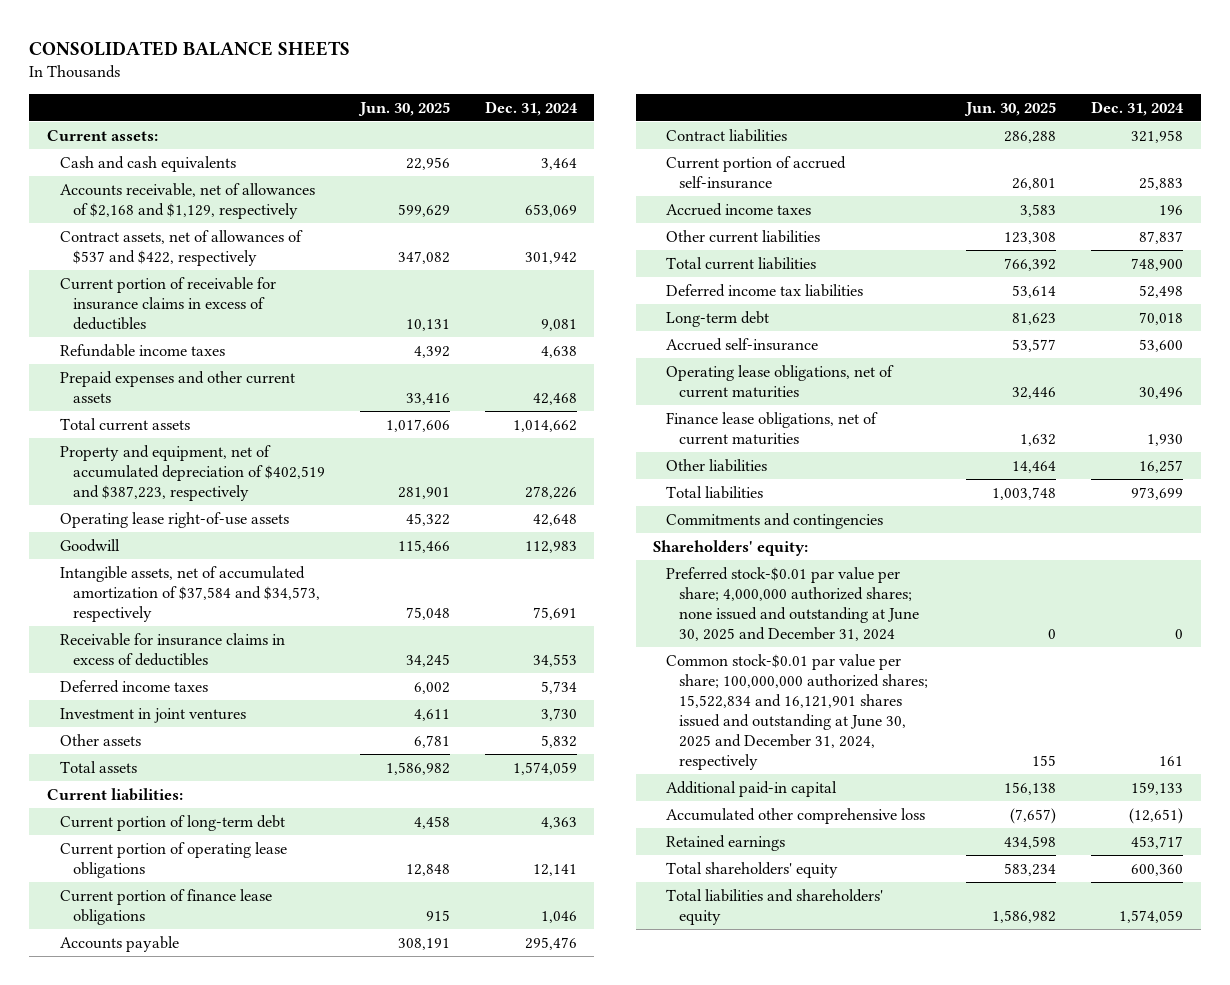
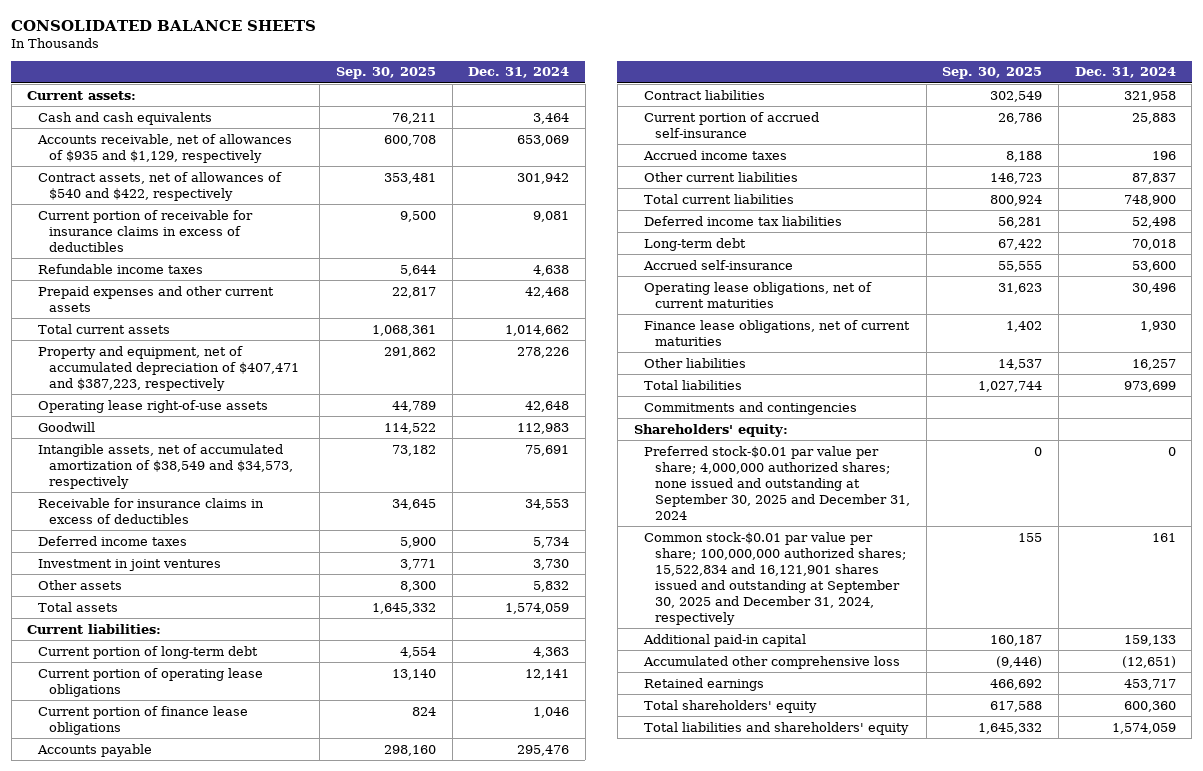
- | Jun. 30, 2025 | Dec. 31, 2024
+ | Sep. 30, 2025 | Dec. 31, 2024
- Accounts receivable, net of allowances of $2,168 and $1,129, respectively | 599,629 | 653,069
- Contract assets, net of allowances of $537 and $422, respectively | 347,082 | 301,942
+ Accounts receivable, net of allowances of $935 and $1,129, respectively | 600,708 | 653,069
+ Contract assets, net of allowances of $540 and $422, respectively | 353,481 | 301,942
- Property and equipment, net of accumulated depreciation of $402,519 and $387,223, respectively | 281,901 | 278,226
+ Property and equipment, net of accumulated depreciation of $407,471 and $387,223, respectively | 291,862 | 278,226
- Intangible assets, net of accumulated amortization of $37,584 and $34,573, respectively | 75,048 | 75,691
+ Intangible assets, net of accumulated amortization of $38,549 and $34,573, respectively | 73,182 | 75,691
- Preferred stock-$0.01 par value per share; 4,000,000 authorized shares; none issued and outstanding at June 30, 2025 and December 31, 2024 | 0 | 0
- Common stock-$0.01 par value per share; 100,000,000 authorized shares; 15,522,834 and 16,121,901 shares issued and outstanding at June 30, 2025 and December 31, 2024, respectively | 155 | 161
+ Preferred stock-$0.01 par value per share; 4,000,000 authorized shares; none issued and outstanding at September 30, 2025 and December 31, 2024 | 0 | 0
+ Common stock-$0.01 par value per share; 100,000,000 authorized shares; 15,522,834 and 16,121,901 shares issued and outstanding at September 30, 2025 and December 31, 2024, respectively | 155 | 161

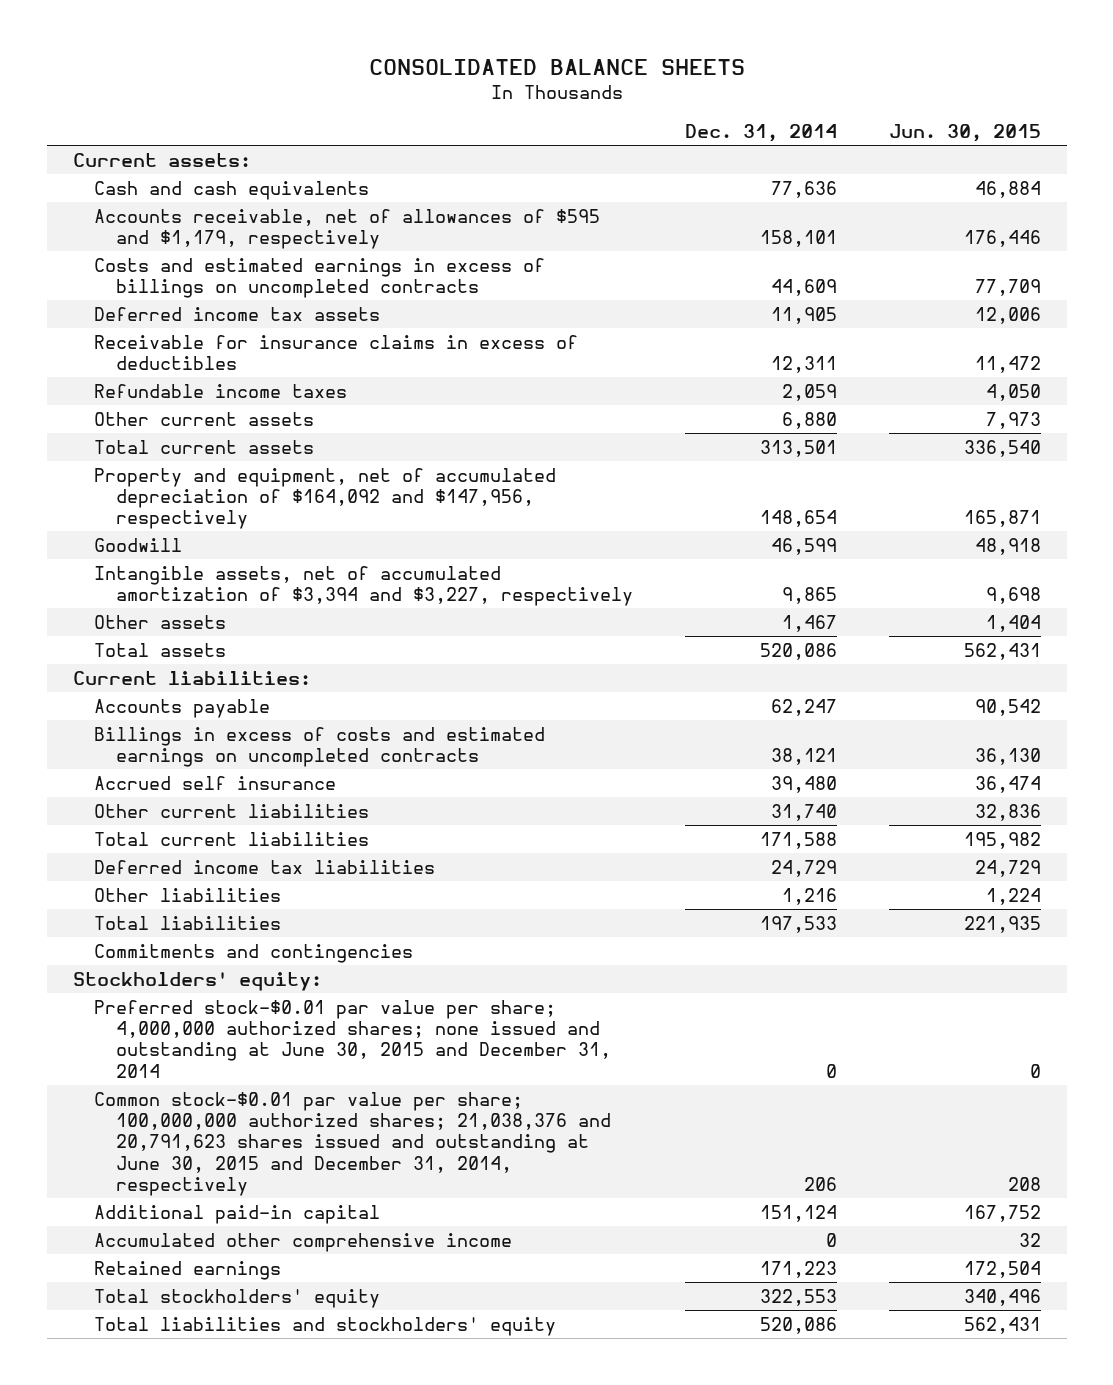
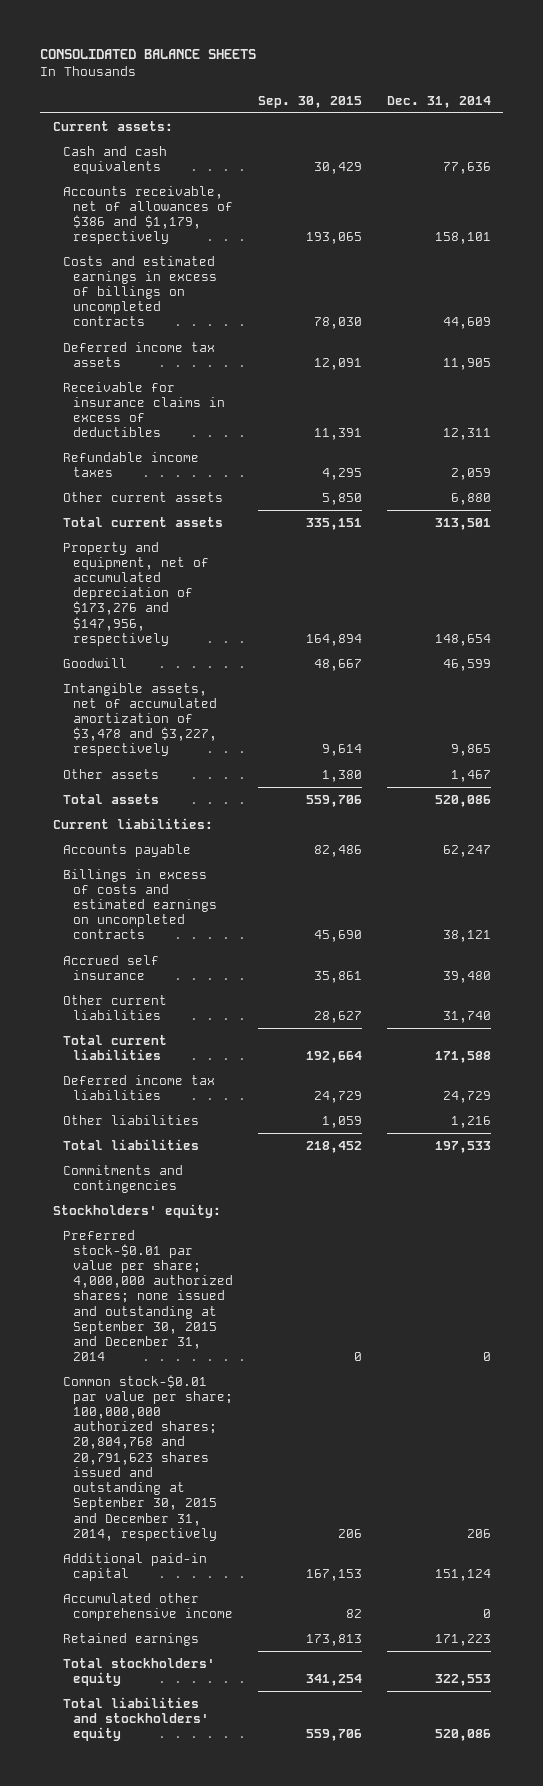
- | Dec. 31, 2014 | Jun. 30, 2015
+ | Sep. 30, 2015 | Dec. 31, 2014
- Accounts receivable, net of allowances of $595 and $1,179, respectively | 158,101 | 176,446
+ Accounts receivable, net of allowances of $386 and $1,179, respectively | 193,065 | 158,101
- Property and equipment, net of accumulated depreciation of $164,092 and $147,956, respectively | 148,654 | 165,871
+ Property and equipment, net of accumulated depreciation of $173,276 and $147,956, respectively | 164,894 | 148,654
- Intangible assets, net of accumulated amortization of $3,394 and $3,227, respectively | 9,865 | 9,698
+ Intangible assets, net of accumulated amortization of $3,478 and $3,227, respectively | 9,614 | 9,865
- Preferred stock-$0.01 par value per share; 4,000,000 authorized shares; none issued and outstanding at June 30, 2015 and December 31, 2014 | 0 | 0
- Common stock-$0.01 par value per share; 100,000,000 authorized shares; 21,038,376 and 20,791,623 shares issued and outstanding at June 30, 2015 and December 31, 2014, respectively | 206 | 208
+ Preferred stock-$0.01 par value per share; 4,000,000 authorized shares; none issued and outstanding at September 30, 2015 and December 31, 2014 | 0 | 0
+ Common stock-$0.01 par value per share; 100,000,000 authorized shares; 20,804,768 and 20,791,623 shares issued and outstanding at September 30, 2015 and December 31, 2014, respectively | 206 | 206

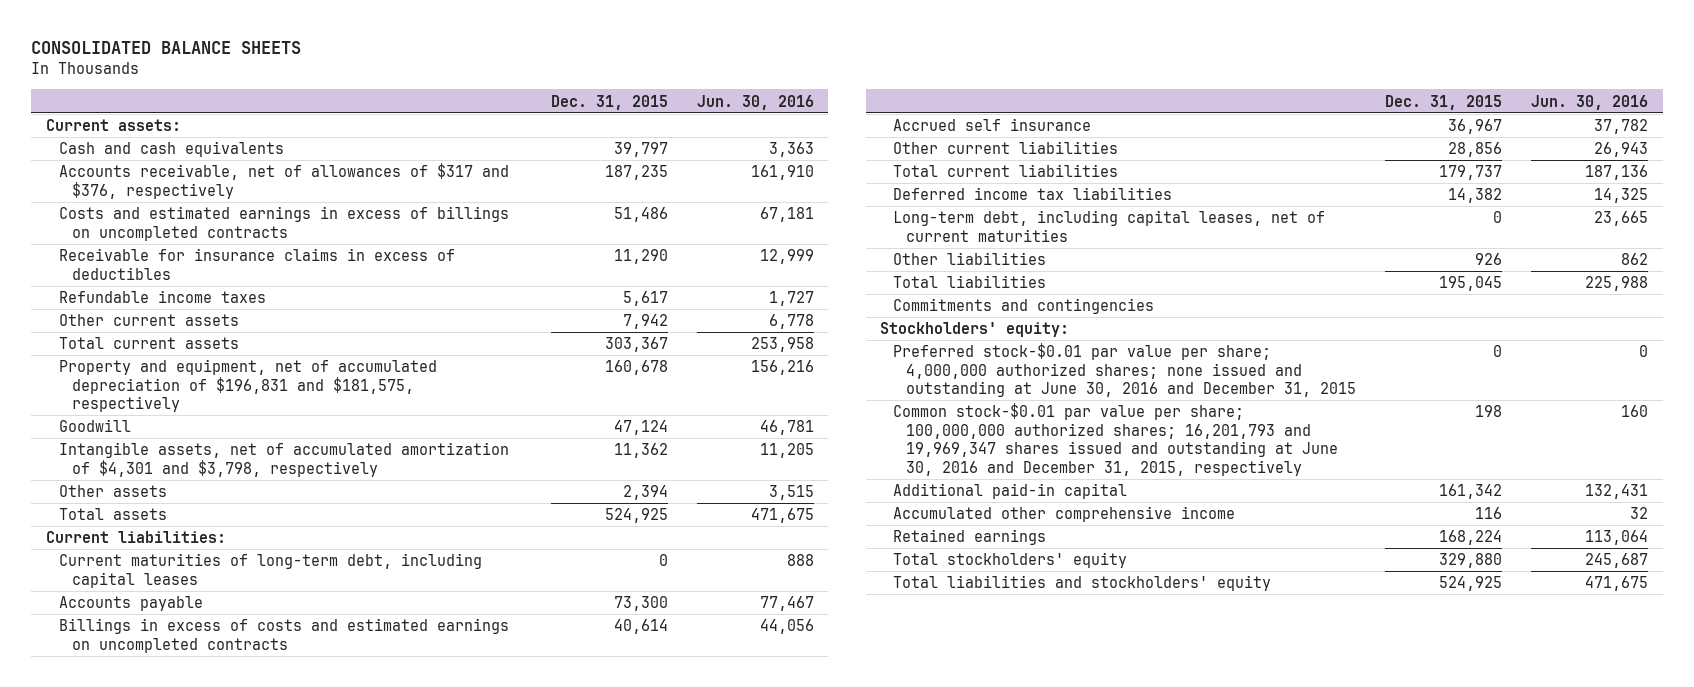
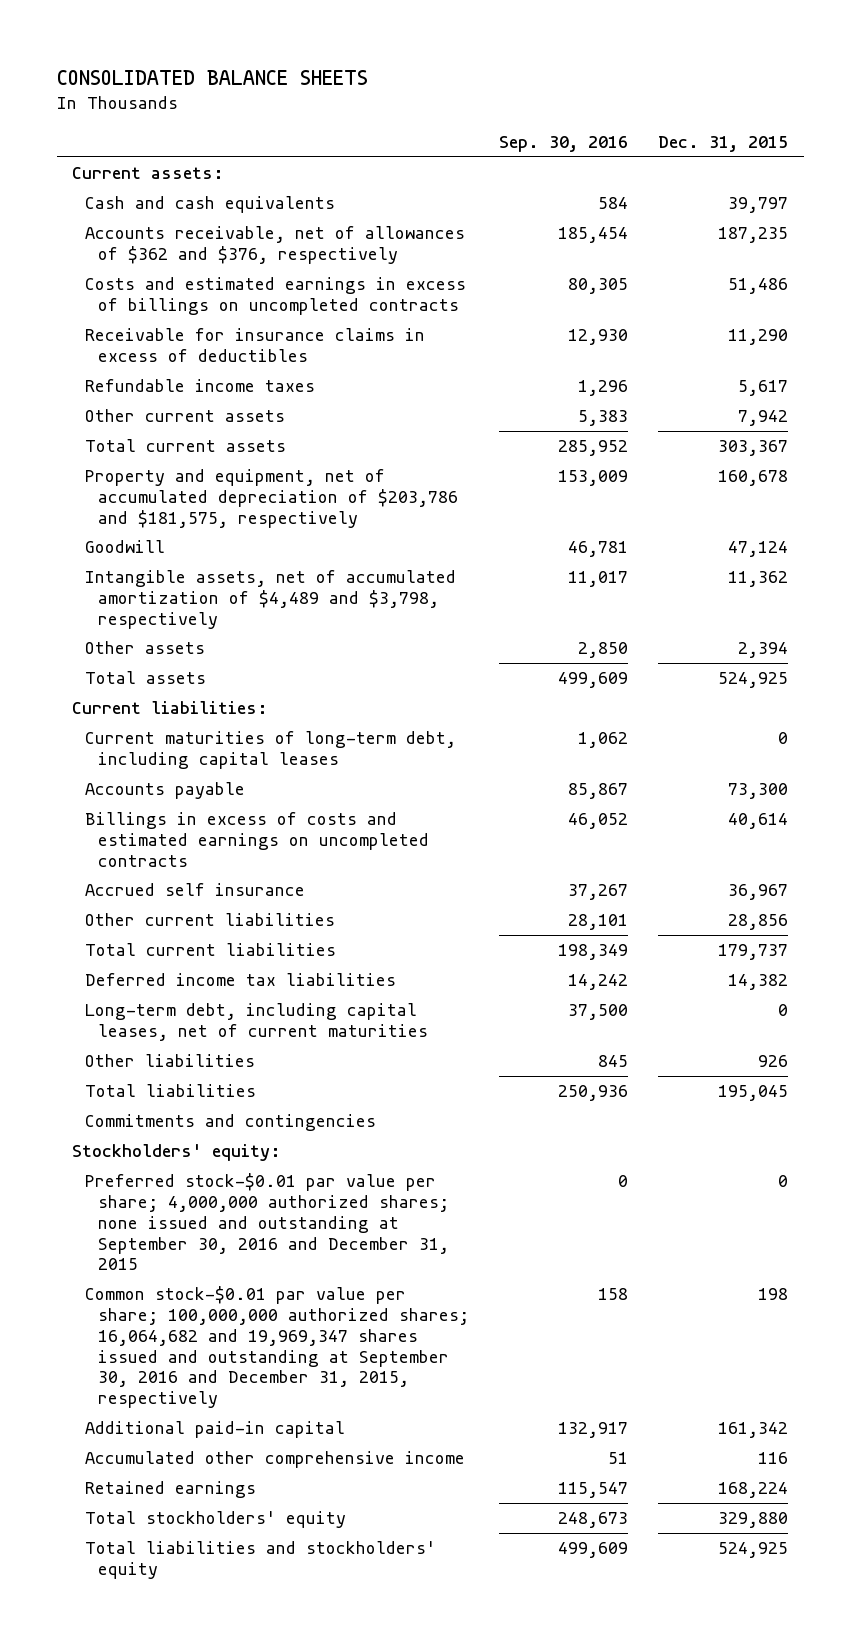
- | Dec. 31, 2015 | Jun. 30, 2016
+ | Sep. 30, 2016 | Dec. 31, 2015
- Accounts receivable, net of allowances of $317 and $376, respectively | 187,235 | 161,910
+ Accounts receivable, net of allowances of $362 and $376, respectively | 185,454 | 187,235
- Property and equipment, net of accumulated depreciation of $196,831 and $181,575, respectively | 160,678 | 156,216
+ Property and equipment, net of accumulated depreciation of $203,786 and $181,575, respectively | 153,009 | 160,678
- Intangible assets, net of accumulated amortization of $4,301 and $3,798, respectively | 11,362 | 11,205
+ Intangible assets, net of accumulated amortization of $4,489 and $3,798, respectively | 11,017 | 11,362
- Preferred stock-$0.01 par value per share; 4,000,000 authorized shares; none issued and outstanding at June 30, 2016 and December 31, 2015 | 0 | 0
- Common stock-$0.01 par value per share; 100,000,000 authorized shares; 16,201,793 and 19,969,347 shares issued and outstanding at June 30, 2016 and December 31, 2015, respectively | 198 | 160
+ Preferred stock-$0.01 par value per share; 4,000,000 authorized shares; none issued and outstanding at September 30, 2016 and December 31, 2015 | 0 | 0
+ Common stock-$0.01 par value per share; 100,000,000 authorized shares; 16,064,682 and 19,969,347 shares issued and outstanding at September 30, 2016 and December 31, 2015, respectively | 158 | 198

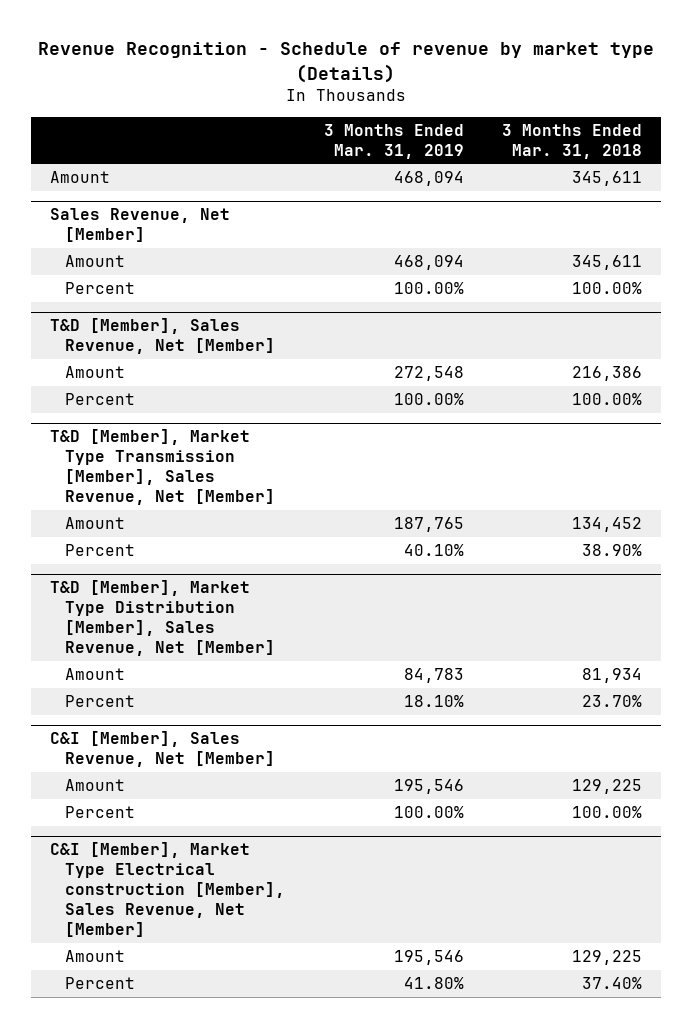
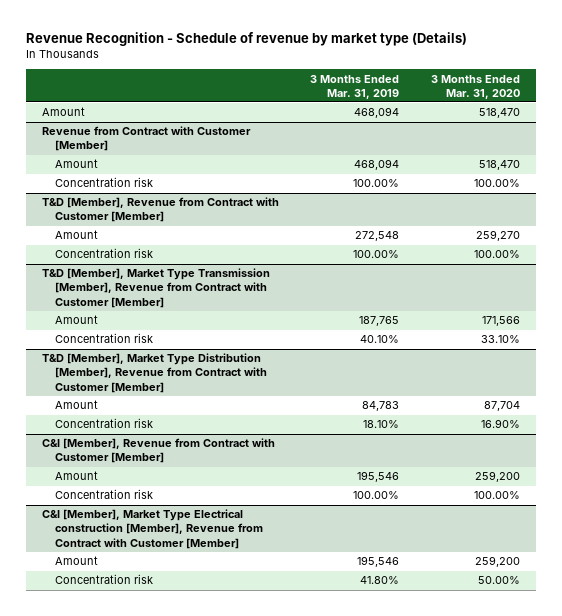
- | 3 Months Ended Mar. 31, 2019 | 3 Months Ended Mar. 31, 2018
+ | 3 Months Ended Mar. 31, 2019 | 3 Months Ended Mar. 31, 2020
- Sales Revenue, Net [Member]
+ Revenue from Contract with Customer [Member]
- Percent | 100.00% | 100.00%
- T&D [Member], Sales Revenue, Net [Member]
+ Concentration risk | 100.00% | 100.00%
+ T&D [Member], Revenue from Contract with Customer [Member]
- Percent | 100.00% | 100.00%
- T&D [Member], Market Type Transmission [Member], Sales Revenue, Net [Member]
+ Concentration risk | 100.00% | 100.00%
+ T&D [Member], Market Type Transmission [Member], Revenue from Contract with Customer [Member]
- Percent | 40.10% | 38.90%
- T&D [Member], Market Type Distribution [Member], Sales Revenue, Net [Member]
+ Concentration risk | 40.10% | 33.10%
+ T&D [Member], Market Type Distribution [Member], Revenue from Contract with Customer [Member]
- Percent | 18.10% | 23.70%
- C&I [Member], Sales Revenue, Net [Member]
+ Concentration risk | 18.10% | 16.90%
+ C&I [Member], Revenue from Contract with Customer [Member]
- Percent | 100.00% | 100.00%
- C&I [Member], Market Type Electrical construction [Member], Sales Revenue, Net [Member]
+ Concentration risk | 100.00% | 100.00%
+ C&I [Member], Market Type Electrical construction [Member], Revenue from Contract with Customer [Member]
- Percent | 41.80% | 37.40%
+ Concentration risk | 41.80% | 50.00%

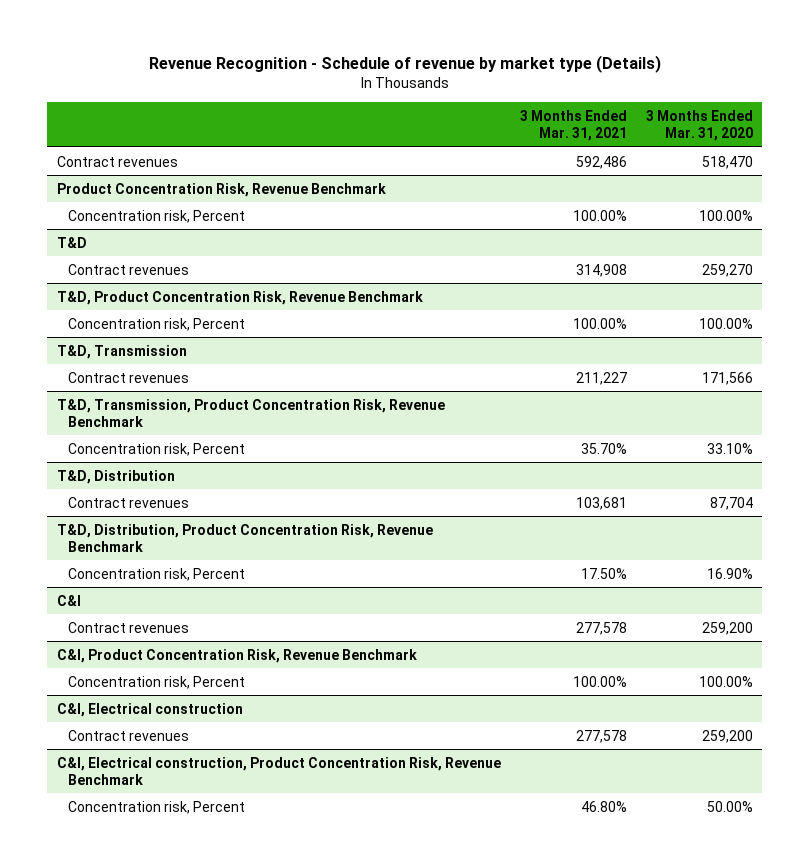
- | 3 Months Ended Mar. 31, 2019 | 3 Months Ended Mar. 31, 2020
+ | 3 Months Ended Mar. 31, 2021 | 3 Months Ended Mar. 31, 2020
- Amount | 468,094 | 518,470
- Revenue from Contract with Customer [Member]
- Amount | 468,094 | 518,470
- Concentration risk | 100.00% | 100.00%
- T&D [Member], Revenue from Contract with Customer [Member]
- Amount | 272,548 | 259,270
- Concentration risk | 100.00% | 100.00%
- T&D [Member], Market Type Transmission [Member], Revenue from Contract with Customer [Member]
- Amount | 187,765 | 171,566
- Concentration risk | 40.10% | 33.10%
- T&D [Member], Market Type Distribution [Member], Revenue from Contract with Customer [Member]
- Amount | 84,783 | 87,704
- Concentration risk | 18.10% | 16.90%
- C&I [Member], Revenue from Contract with Customer [Member]
- Amount | 195,546 | 259,200
- Concentration risk | 100.00% | 100.00%
- C&I [Member], Market Type Electrical construction [Member], Revenue from Contract with Customer [Member]
- Amount | 195,546 | 259,200
- Concentration risk | 41.80% | 50.00%
+ Contract revenues | 592,486 | 518,470
+ Product Concentration Risk, Revenue Benchmark
+ Concentration risk, Percent | 100.00% | 100.00%
+ T&D
+ Contract revenues | 314,908 | 259,270
+ T&D, Product Concentration Risk, Revenue Benchmark
+ Concentration risk, Percent | 100.00% | 100.00%
+ T&D, Transmission
+ Contract revenues | 211,227 | 171,566
+ T&D, Transmission, Product Concentration Risk, Revenue Benchmark
+ Concentration risk, Percent | 35.70% | 33.10%
+ T&D, Distribution
+ Contract revenues | 103,681 | 87,704
+ T&D, Distribution, Product Concentration Risk, Revenue Benchmark
+ Concentration risk, Percent | 17.50% | 16.90%
+ C&I
+ Contract revenues | 277,578 | 259,200
+ C&I, Product Concentration Risk, Revenue Benchmark
+ Concentration risk, Percent | 100.00% | 100.00%
+ C&I, Electrical construction
+ Contract revenues | 277,578 | 259,200
+ C&I, Electrical construction, Product Concentration Risk, Revenue Benchmark
+ Concentration risk, Percent | 46.80% | 50.00%

